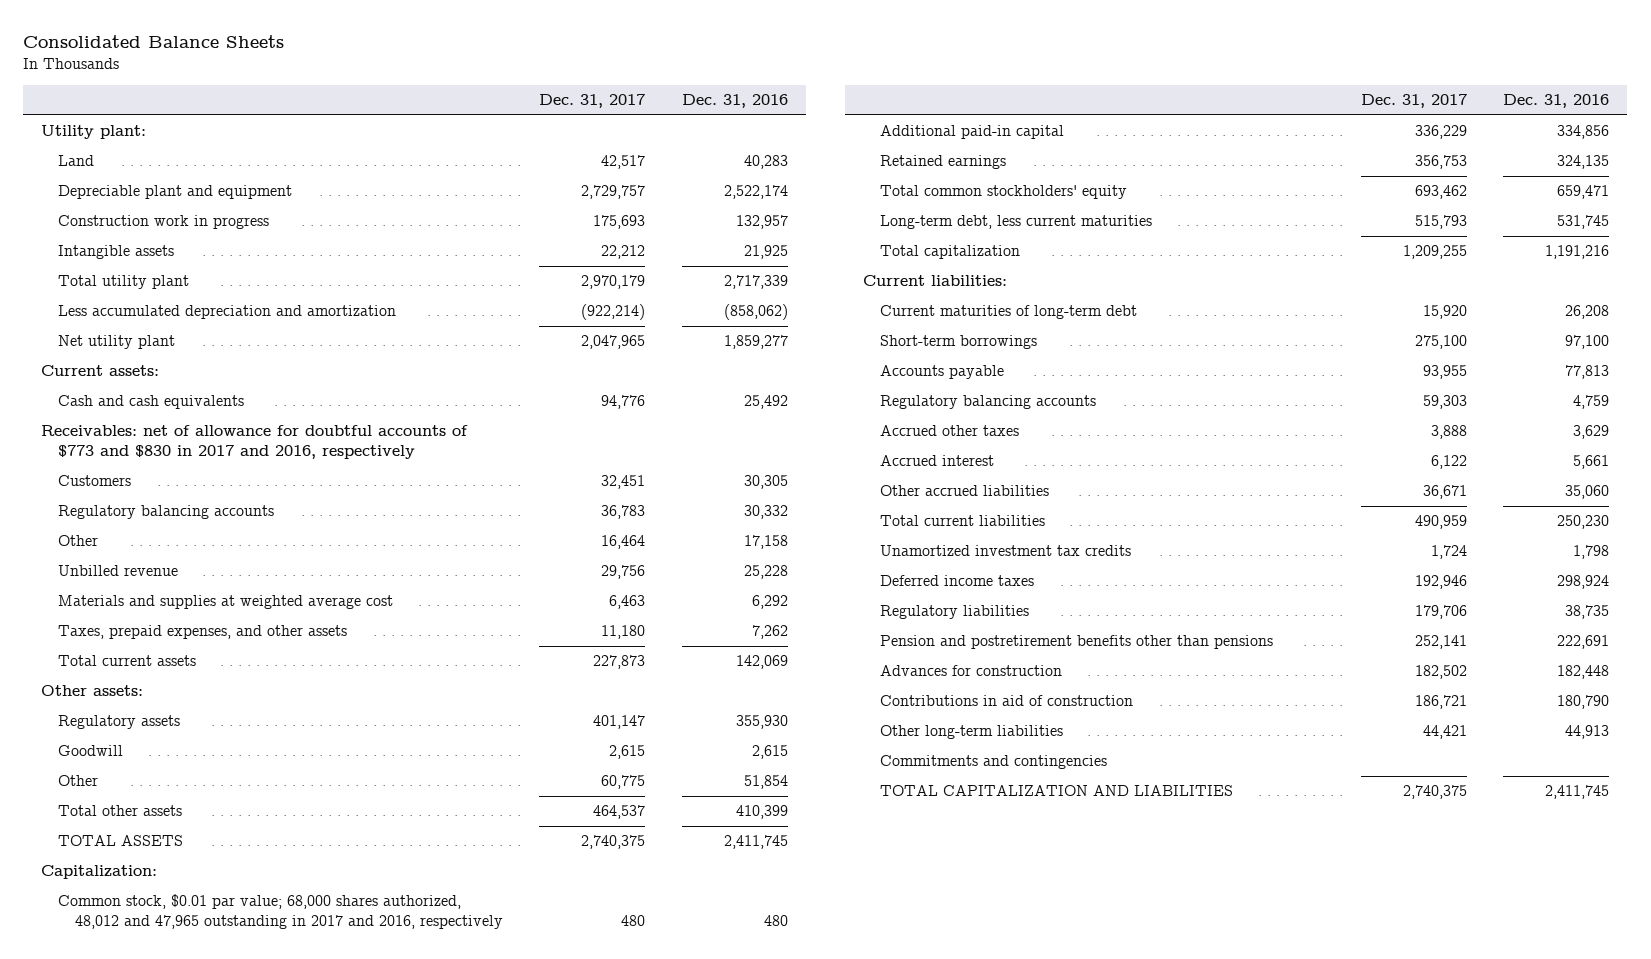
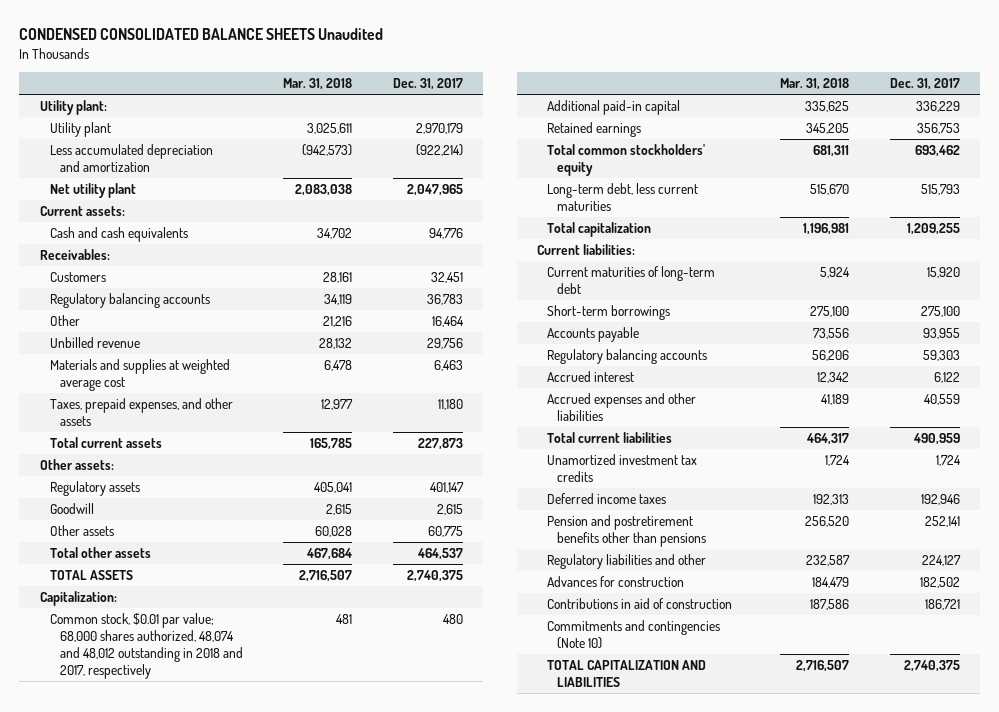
- Consolidated Balance Sheets
+ CONDENSED CONSOLIDATED BALANCE SHEETS Unaudited
- | Dec. 31, 2017 | Dec. 31, 2016
+ | Mar. 31, 2018 | Dec. 31, 2017
- Land | 42,517 | 40,283
- Depreciable plant and equipment | 2,729,757 | 2,522,174
- Construction work in progress | 175,693 | 132,957
- Intangible assets | 22,212 | 21,925
- Total utility plant | 2,970,179 | 2,717,339
+ Utility plant | 3,025,611 | 2,970,179
- Receivables: net of allowance for doubtful accounts of $773 and $830 in 2017 and 2016, respectively
+ Receivables:
- Other | 60,775 | 51,854
+ Other assets | 60,028 | 60,775
- Common stock, $0.01 par value; 68,000 shares authorized, 48,012 and 47,965 outstanding in 2017 and 2016, respectively | 480 | 480
+ Common stock, $0.01 par value; 68,000 shares authorized, 48,074 and 48,012 outstanding in 2018 and 2017, respectively | 481 | 480
- Accrued other taxes | 3,888 | 3,629
- Other accrued liabilities | 36,671 | 35,060
+ Accrued expenses and other liabilities | 41,189 | 40,559
- Regulatory liabilities | 179,706 | 38,735
+ Regulatory liabilities and other | 232,587 | 224,127
- Other long-term liabilities | 44,421 | 44,913
- Commitments and contingencies
+ Commitments and contingencies (Note 10)

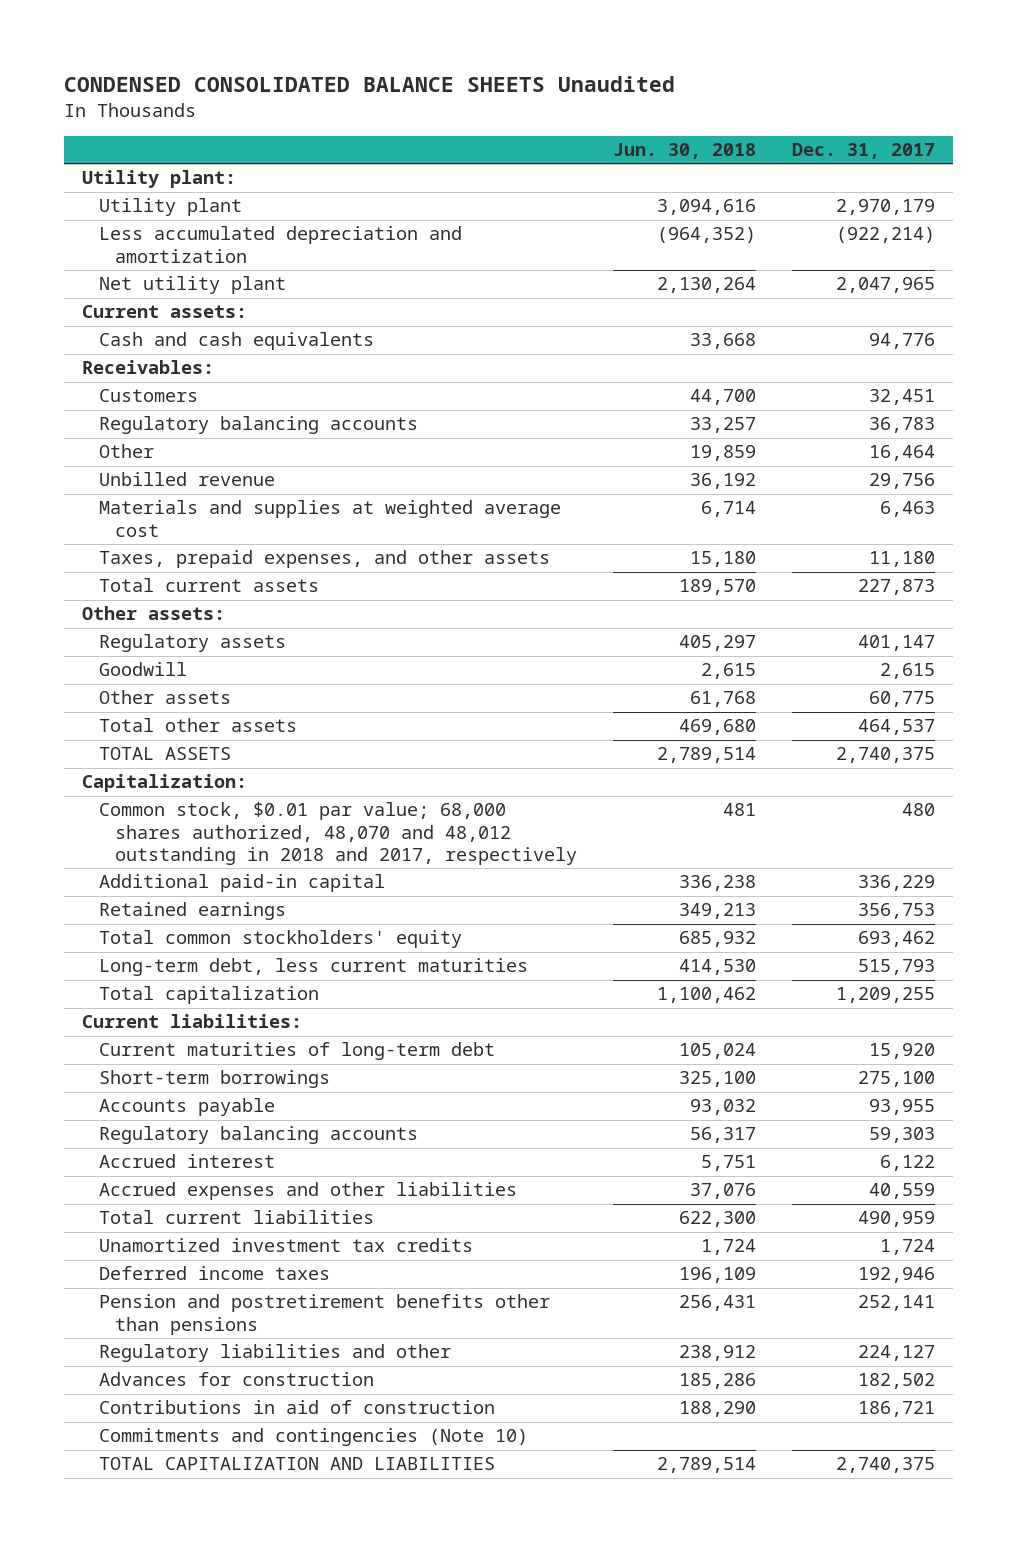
- | Mar. 31, 2018 | Dec. 31, 2017
+ | Jun. 30, 2018 | Dec. 31, 2017
- Common stock, $0.01 par value; 68,000 shares authorized, 48,074 and 48,012 outstanding in 2018 and 2017, respectively | 481 | 480
+ Common stock, $0.01 par value; 68,000 shares authorized, 48,070 and 48,012 outstanding in 2018 and 2017, respectively | 481 | 480

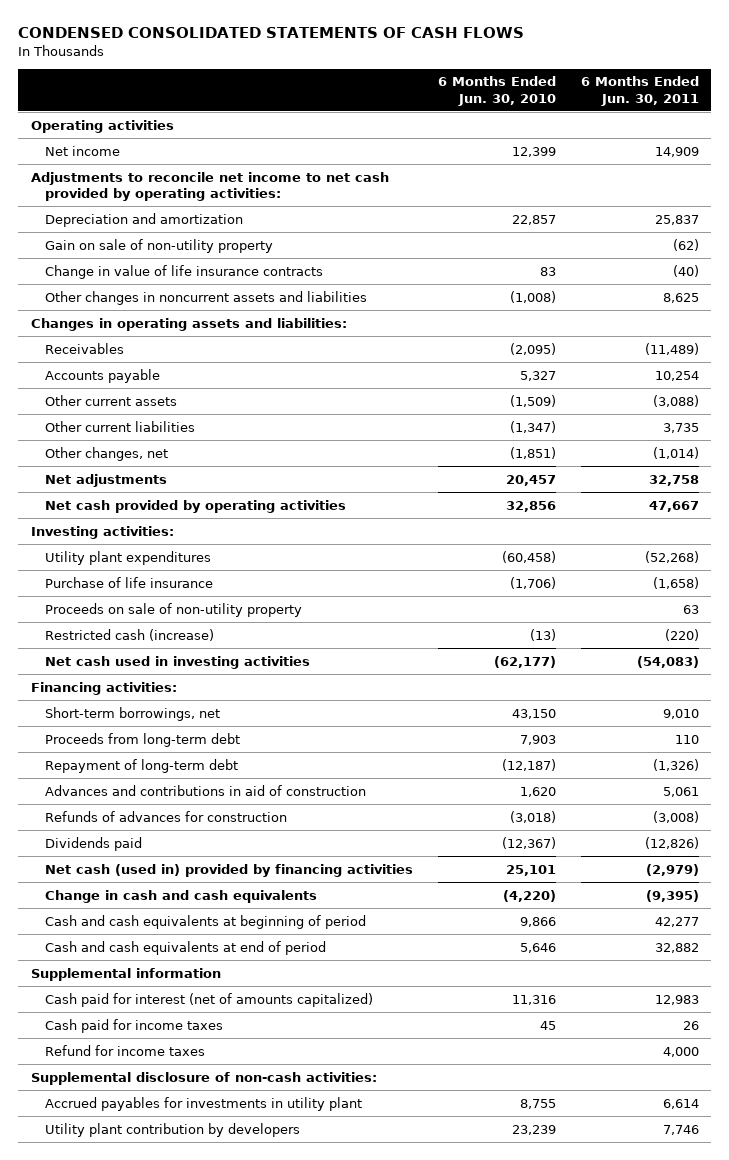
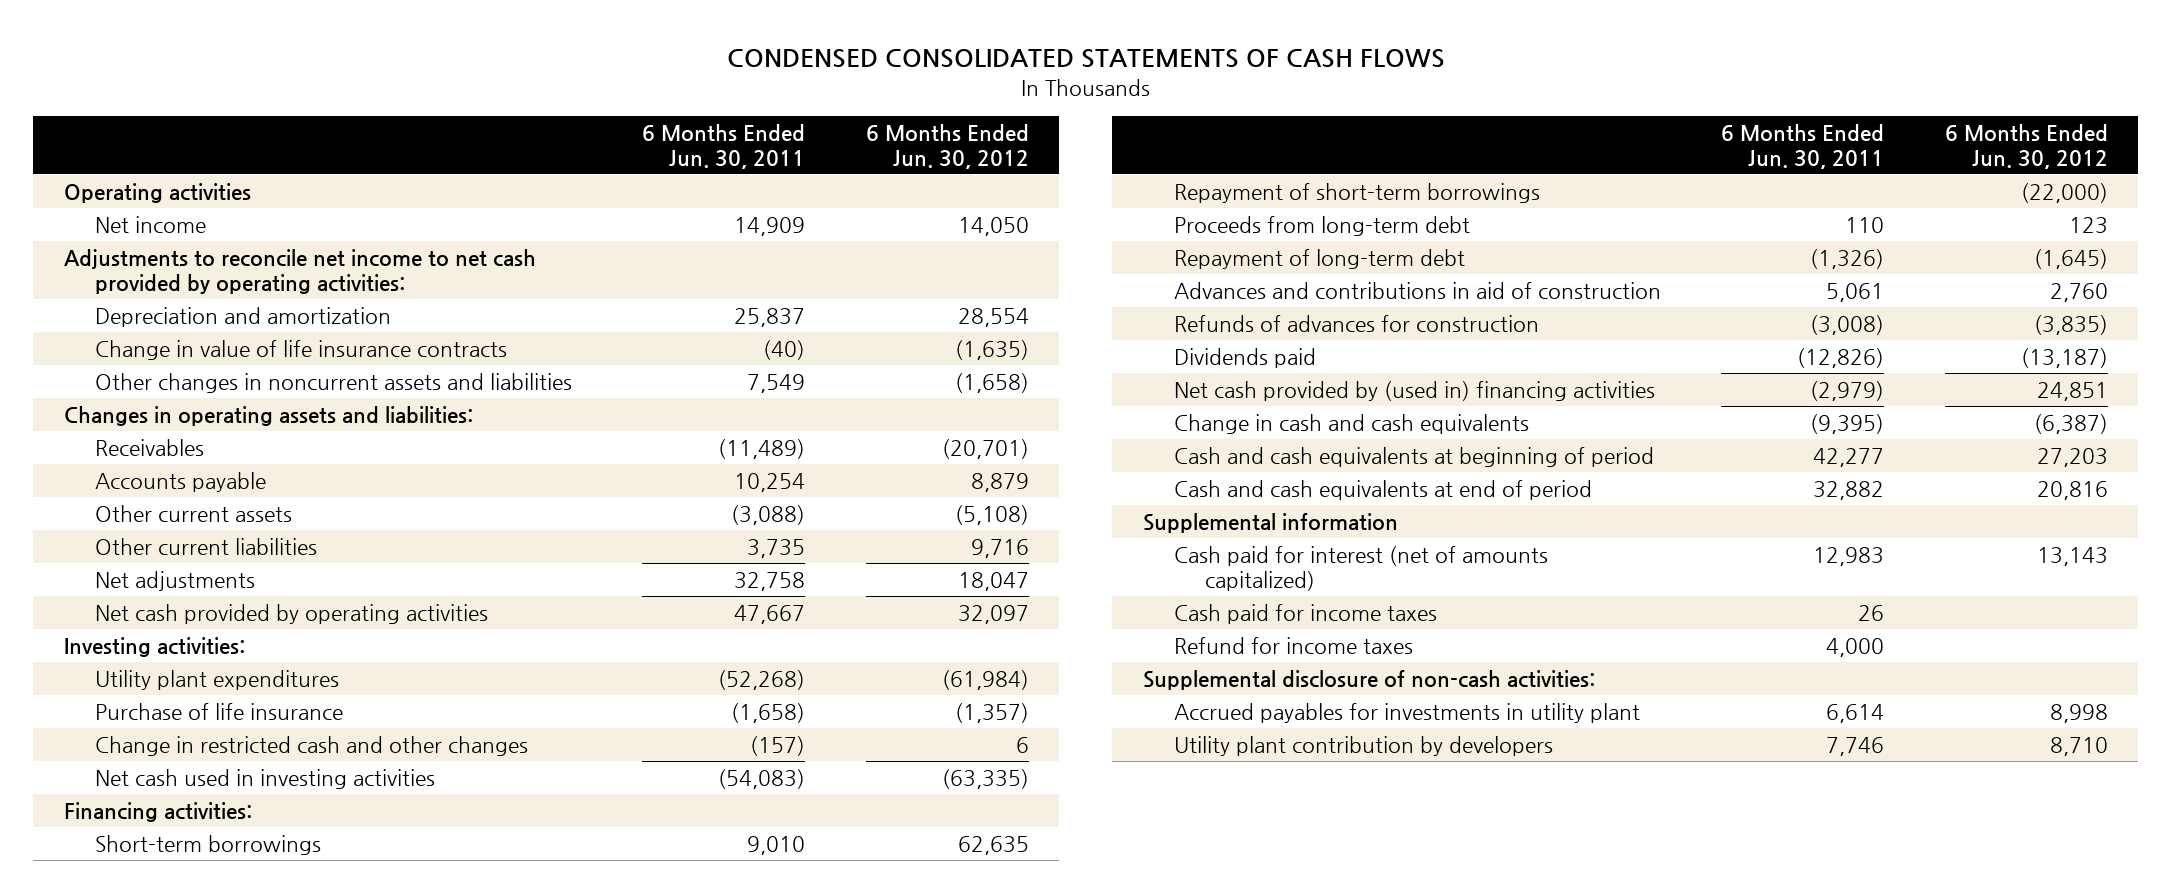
- | 6 Months Ended Jun. 30, 2010 | 6 Months Ended Jun. 30, 2011
+ | 6 Months Ended Jun. 30, 2011 | 6 Months Ended Jun. 30, 2012
- Gain on sale of non-utility property | | (62)
- Other changes in noncurrent assets and liabilities | (1,008) | 8,625
+ Other changes in noncurrent assets and liabilities | 7,549 | (1,658)
- Other changes, net | (1,851) | (1,014)
- Proceeds on sale of non-utility property | | 63
- Restricted cash (increase) | (13) | (220)
+ Change in restricted cash and other changes | (157) | 6
- Short-term borrowings, net | 43,150 | 9,010
+ Short-term borrowings | 9,010 | 62,635
+ Repayment of short-term borrowings | | (22,000)
- Net cash (used in) provided by financing activities | 25,101 | (2,979)
+ Net cash provided by (used in) financing activities | (2,979) | 24,851

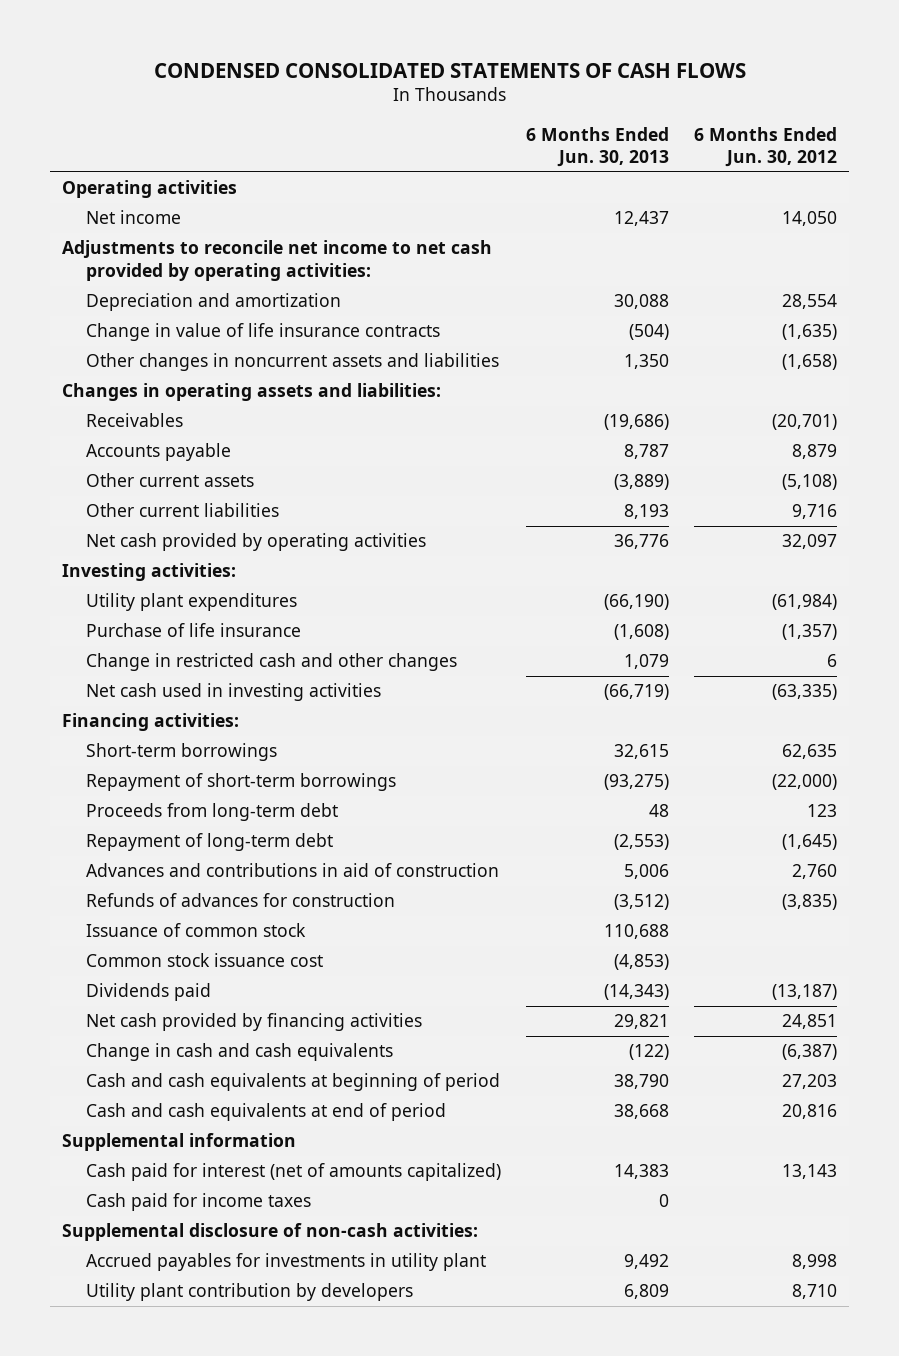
- | 6 Months Ended Jun. 30, 2011 | 6 Months Ended Jun. 30, 2012
+ | 6 Months Ended Jun. 30, 2013 | 6 Months Ended Jun. 30, 2012
- Net adjustments | 32,758 | 18,047
+ Issuance of common stock | 110,688 |
+ Common stock issuance cost | (4,853) |
- Net cash provided by (used in) financing activities | (2,979) | 24,851
+ Net cash provided by financing activities | 29,821 | 24,851
- Refund for income taxes | 4,000 |

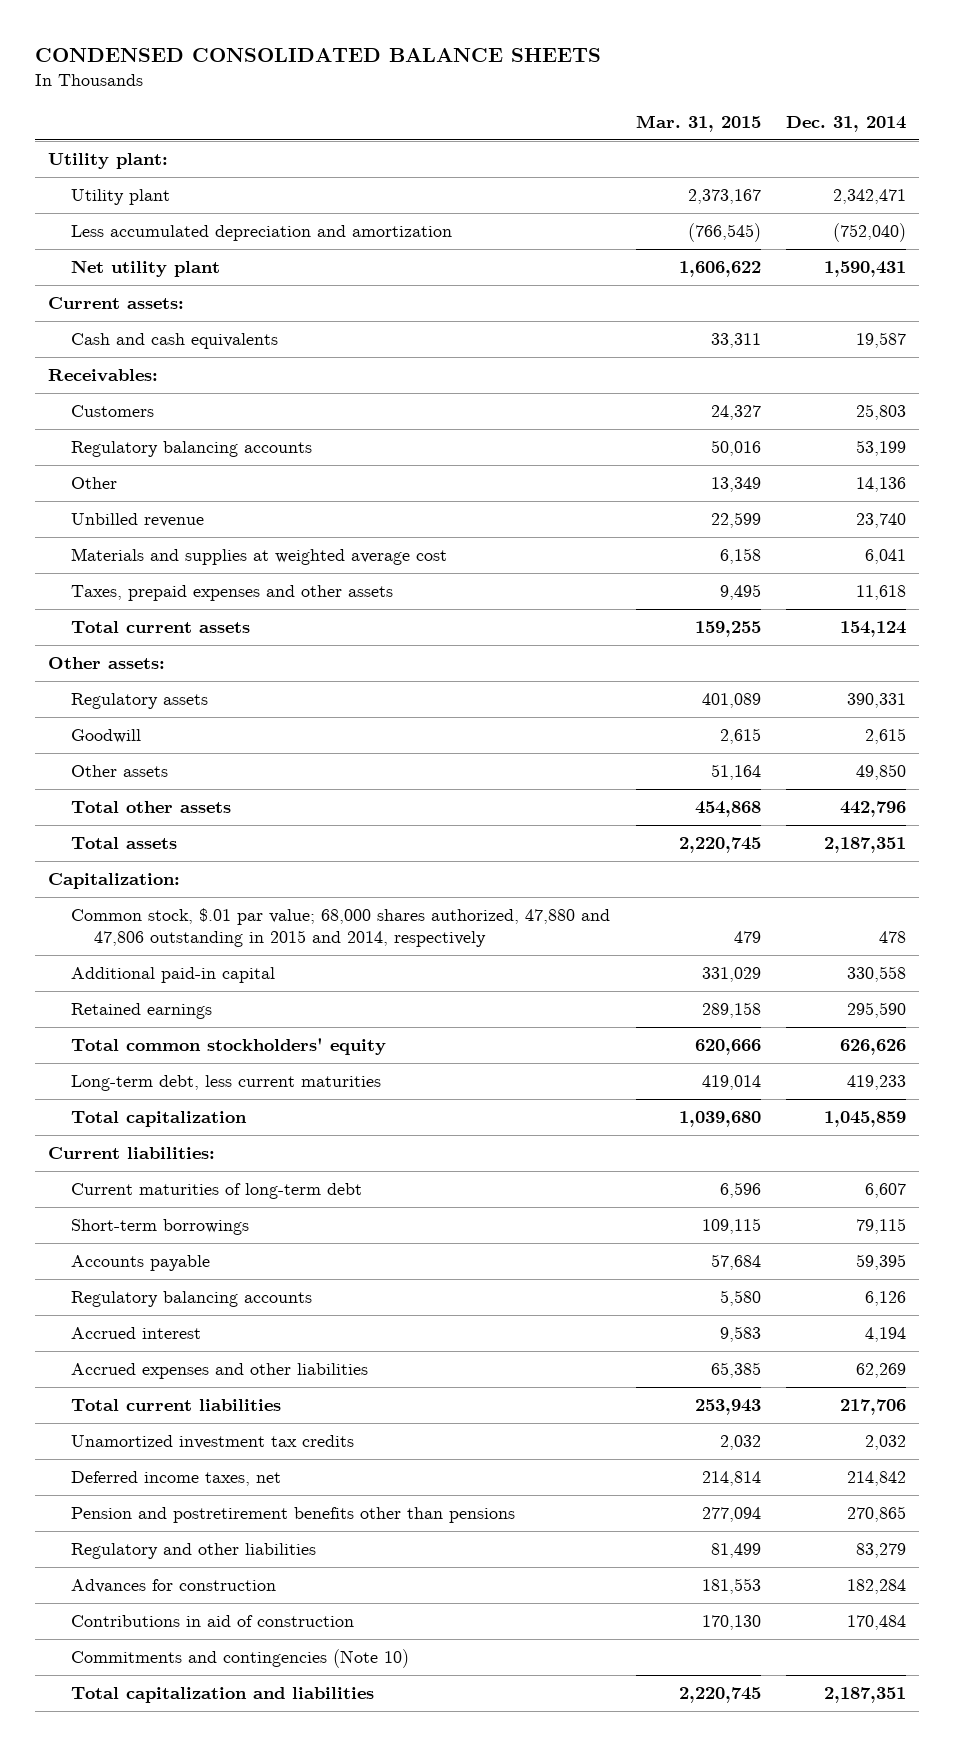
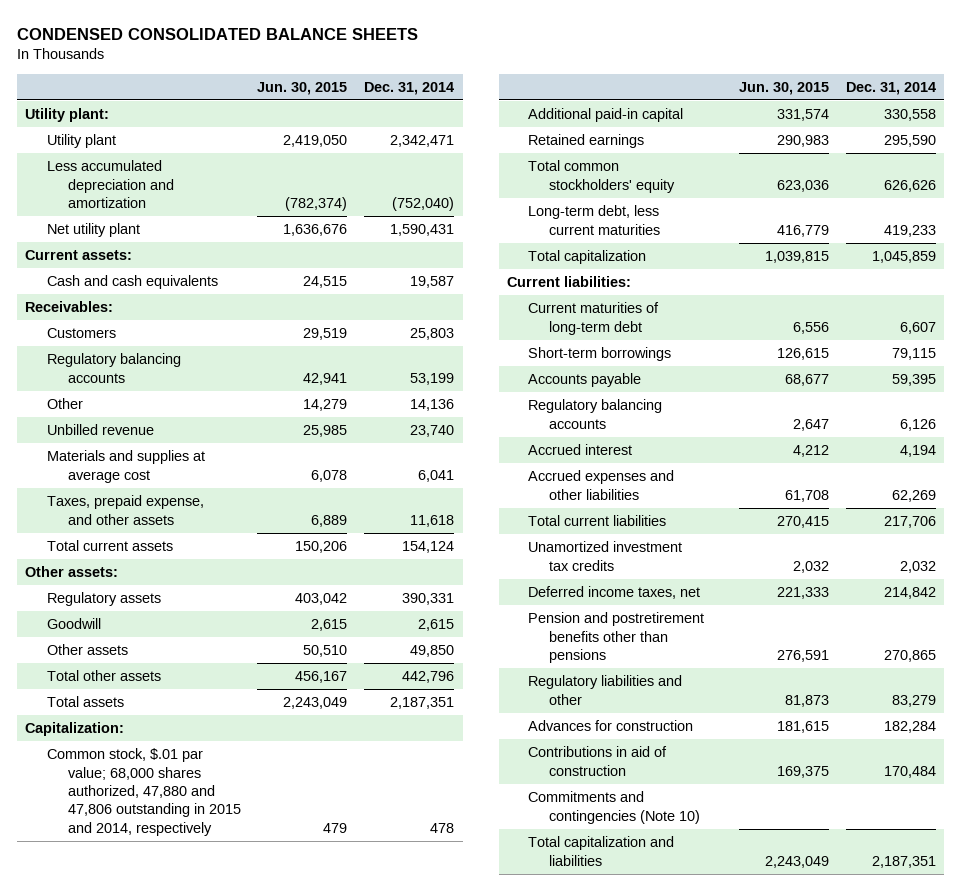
- | Mar. 31, 2015 | Dec. 31, 2014
+ | Jun. 30, 2015 | Dec. 31, 2014
- Materials and supplies at weighted average cost | 6,158 | 6,041
- Taxes, prepaid expenses and other assets | 9,495 | 11,618
+ Materials and supplies at average cost | 6,078 | 6,041
+ Taxes, prepaid expense, and other assets | 6,889 | 11,618
- Regulatory and other liabilities | 81,499 | 83,279
+ Regulatory liabilities and other | 81,873 | 83,279

